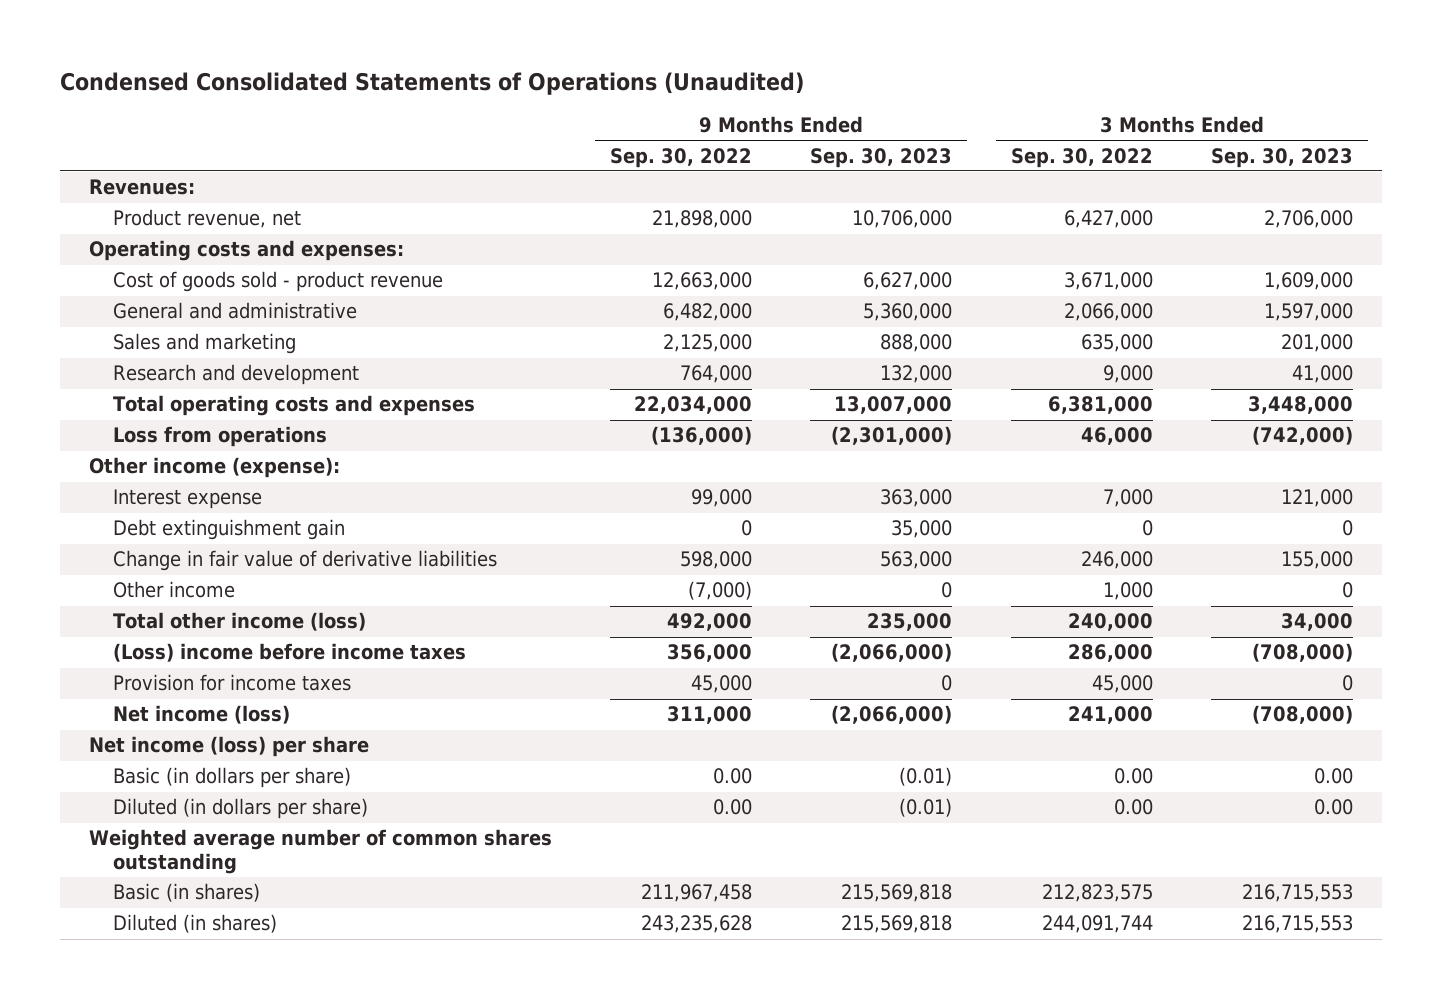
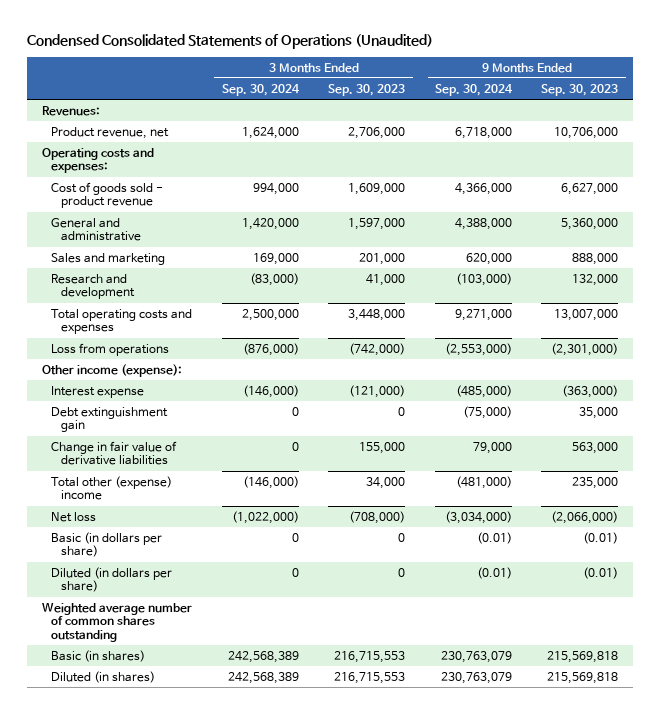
- | 9 Months Ended Sep. 30, 2022 | 9 Months Ended Sep. 30, 2023 | 3 Months Ended Sep. 30, 2022 | 3 Months Ended Sep. 30, 2023
+ | 3 Months Ended Sep. 30, 2024 | 3 Months Ended Sep. 30, 2023 | 9 Months Ended Sep. 30, 2024 | 9 Months Ended Sep. 30, 2023
- Interest expense | 99,000 | 363,000 | 7,000 | 121,000
+ Interest expense | (146,000) | (121,000) | (485,000) | (363,000)
- Other income | (7,000) | 0 | 1,000 | 0
- Total other income (loss) | 492,000 | 235,000 | 240,000 | 34,000
- (Loss) income before income taxes | 356,000 | (2,066,000) | 286,000 | (708,000)
- Provision for income taxes | 45,000 | 0 | 45,000 | 0
- Net income (loss) | 311,000 | (2,066,000) | 241,000 | (708,000)
- Net income (loss) per share
- Basic (in dollars per share) | 0.00 | (0.01) | 0.00 | 0.00
- Diluted (in dollars per share) | 0.00 | (0.01) | 0.00 | 0.00
+ Total other (expense) income | (146,000) | 34,000 | (481,000) | 235,000
+ Net loss | (1,022,000) | (708,000) | (3,034,000) | (2,066,000)
+ Basic (in dollars per share) | 0 | 0 | (0.01) | (0.01)
+ Diluted (in dollars per share) | 0 | 0 | (0.01) | (0.01)

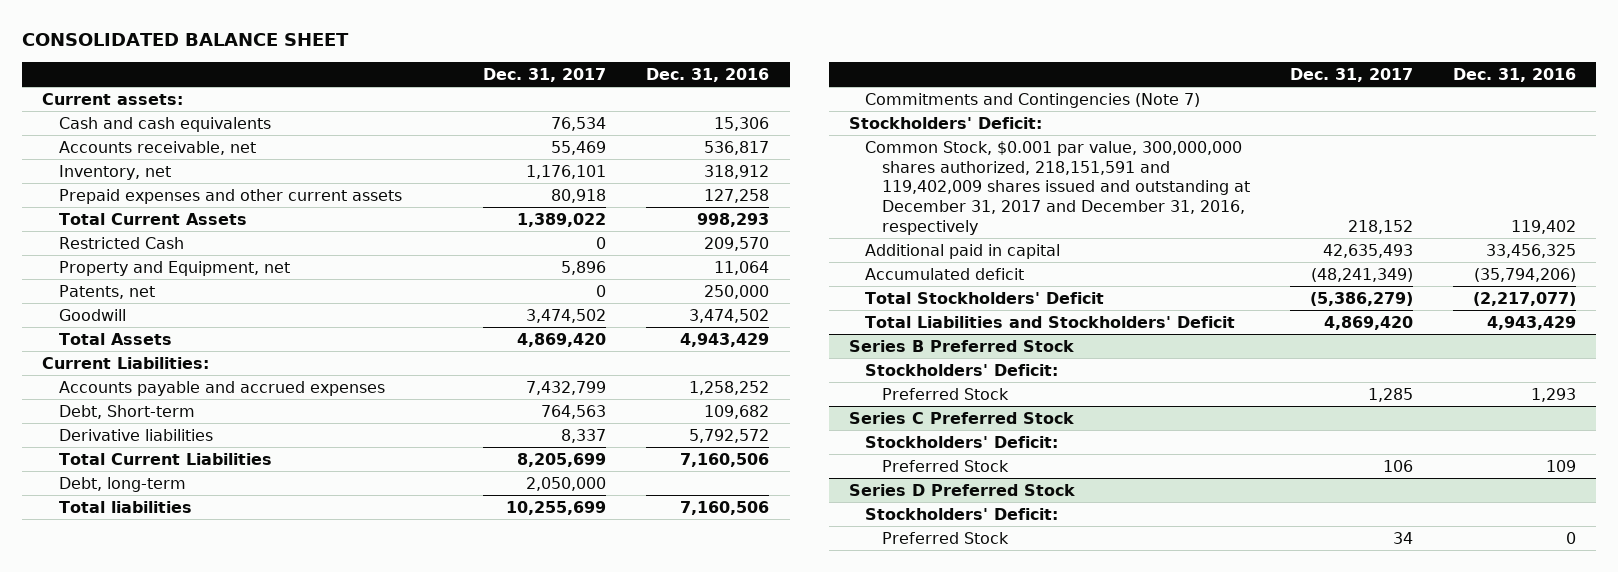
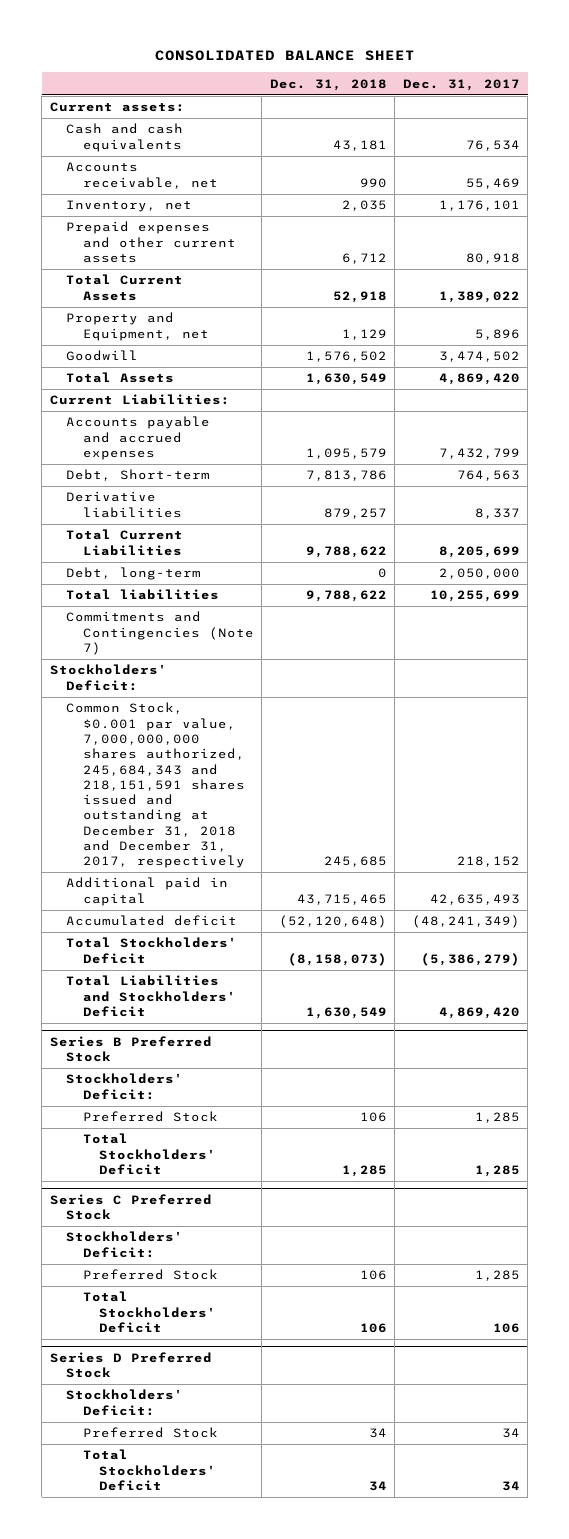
- | Dec. 31, 2017 | Dec. 31, 2016
+ | Dec. 31, 2018 | Dec. 31, 2017
- Restricted Cash | 0 | 209,570
- Patents, net | 0 | 250,000
- Common Stock, $0.001 par value, 300,000,000 shares authorized, 218,151,591 and 119,402,009 shares issued and outstanding at December 31, 2017 and December 31, 2016, respectively | 218,152 | 119,402
+ Common Stock, $0.001 par value, 7,000,000,000 shares authorized, 245,684,343 and 218,151,591 shares issued and outstanding at December 31, 2018 and December 31, 2017, respectively | 245,685 | 218,152
@ Series B Preferred Stock
+ Total Stockholders' Deficit | 1,285 | 1,285
@ Series C Preferred Stock
- Preferred Stock | 106 | 109
+ Preferred Stock | 106 | 1,285
+ Total Stockholders' Deficit | 106 | 106
@ Series D Preferred Stock
+ Total Stockholders' Deficit | 34 | 34

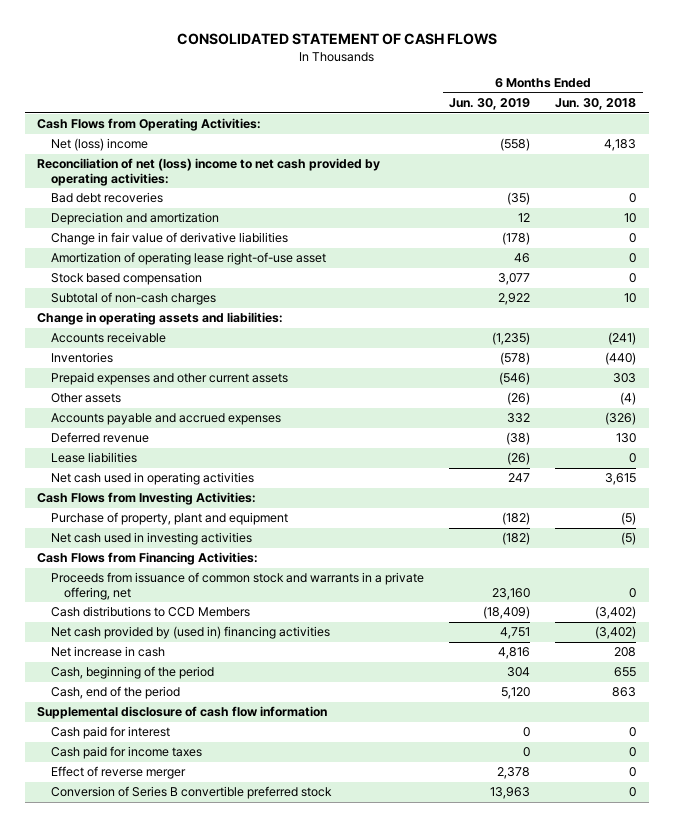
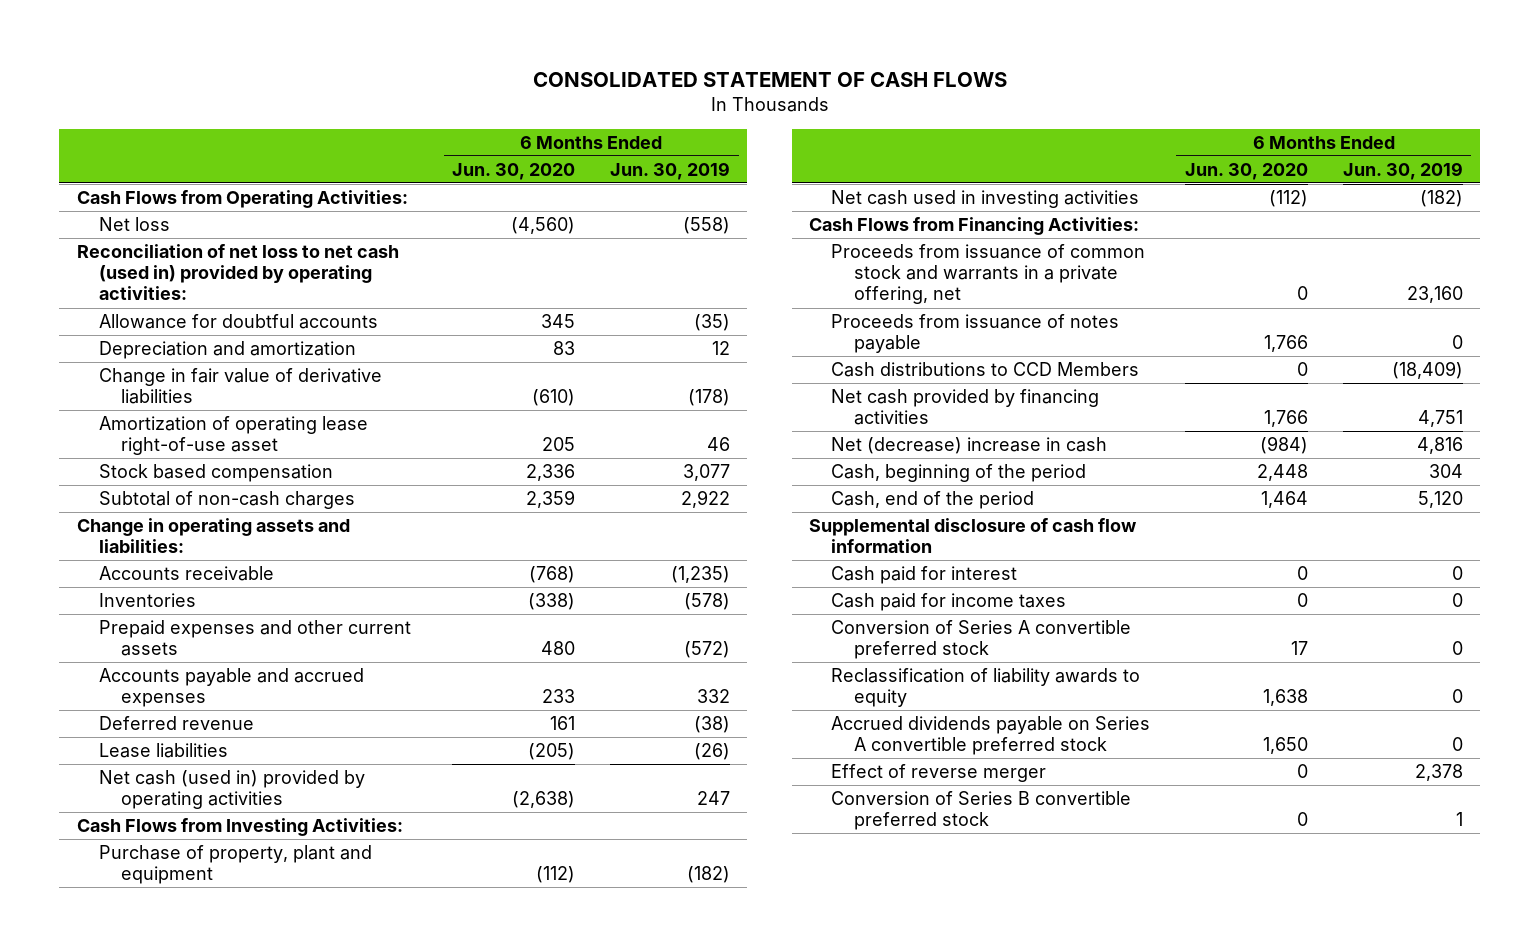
- | 6 Months Ended Jun. 30, 2019 | 6 Months Ended Jun. 30, 2018
+ | 6 Months Ended Jun. 30, 2020 | 6 Months Ended Jun. 30, 2019
- Net (loss) income | (558) | 4,183
- Reconciliation of net (loss) income to net cash provided by operating activities:
- Bad debt recoveries | (35) | 0
+ Net loss | (4,560) | (558)
+ Reconciliation of net loss to net cash (used in) provided by operating activities:
+ Allowance for doubtful accounts | 345 | (35)
- Prepaid expenses and other current assets | (546) | 303
- Other assets | (26) | (4)
+ Prepaid expenses and other current assets | 480 | (572)
- Net cash used in operating activities | 247 | 3,615
+ Net cash (used in) provided by operating activities | (2,638) | 247
+ Proceeds from issuance of notes payable | 1,766 | 0
- Net cash provided by (used in) financing activities | 4,751 | (3,402)
- Net increase in cash | 4,816 | 208
+ Net cash provided by financing activities | 1,766 | 4,751
+ Net (decrease) increase in cash | (984) | 4,816
+ Conversion of Series A convertible preferred stock | 17 | 0
+ Reclassification of liability awards to equity | 1,638 | 0
+ Accrued dividends payable on Series A convertible preferred stock | 1,650 | 0
- Conversion of Series B convertible preferred stock | 13,963 | 0
+ Conversion of Series B convertible preferred stock | 0 | 1

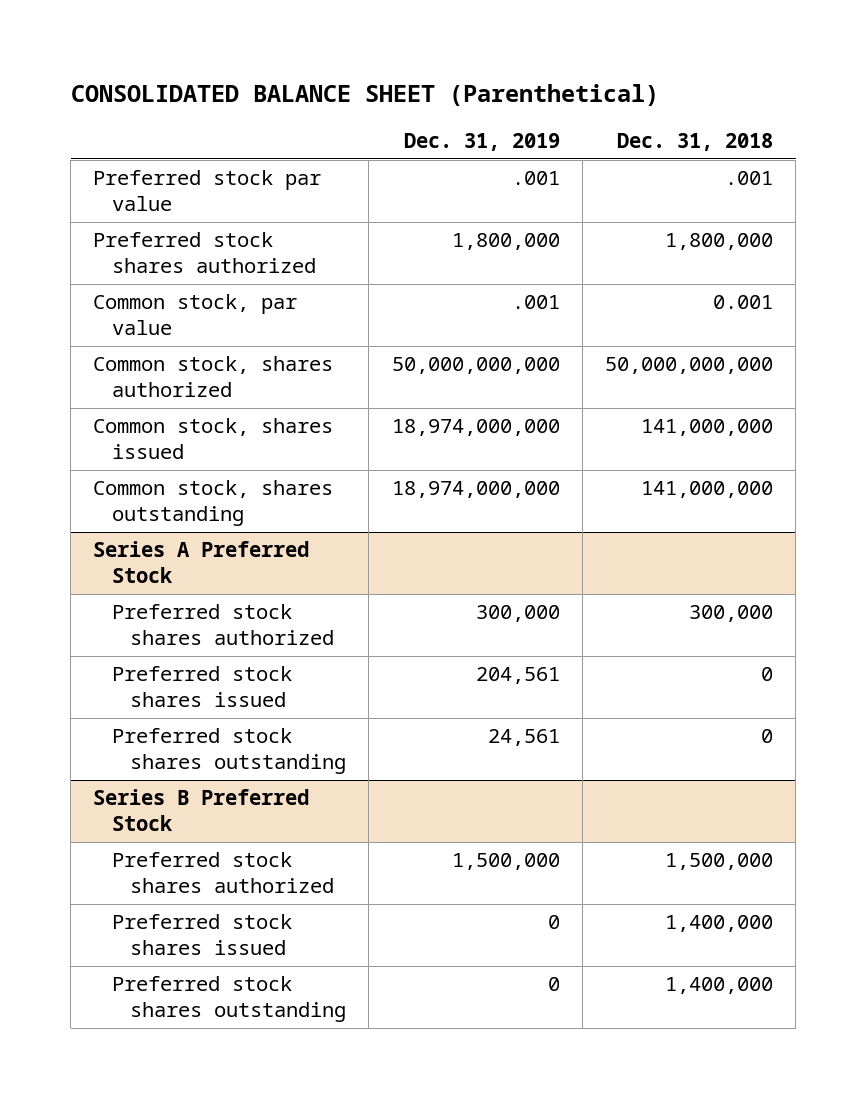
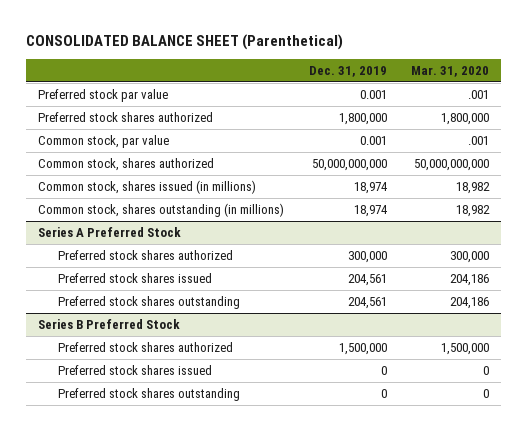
- | Dec. 31, 2019 | Dec. 31, 2018
+ | Dec. 31, 2019 | Mar. 31, 2020
- Preferred stock par value | .001 | .001
+ Preferred stock par value | 0.001 | .001
- Common stock, par value | .001 | 0.001
+ Common stock, par value | 0.001 | .001
- Common stock, shares issued | 18,974,000,000 | 141,000,000
- Common stock, shares outstanding | 18,974,000,000 | 141,000,000
+ Common stock, shares issued (in millions) | 18,974 | 18,982
+ Common stock, shares outstanding (in millions) | 18,974 | 18,982
@ Series A Preferred Stock
- Preferred stock shares outstanding | 24,561 | 0
+ Preferred stock shares outstanding | 204,561 | 204,186

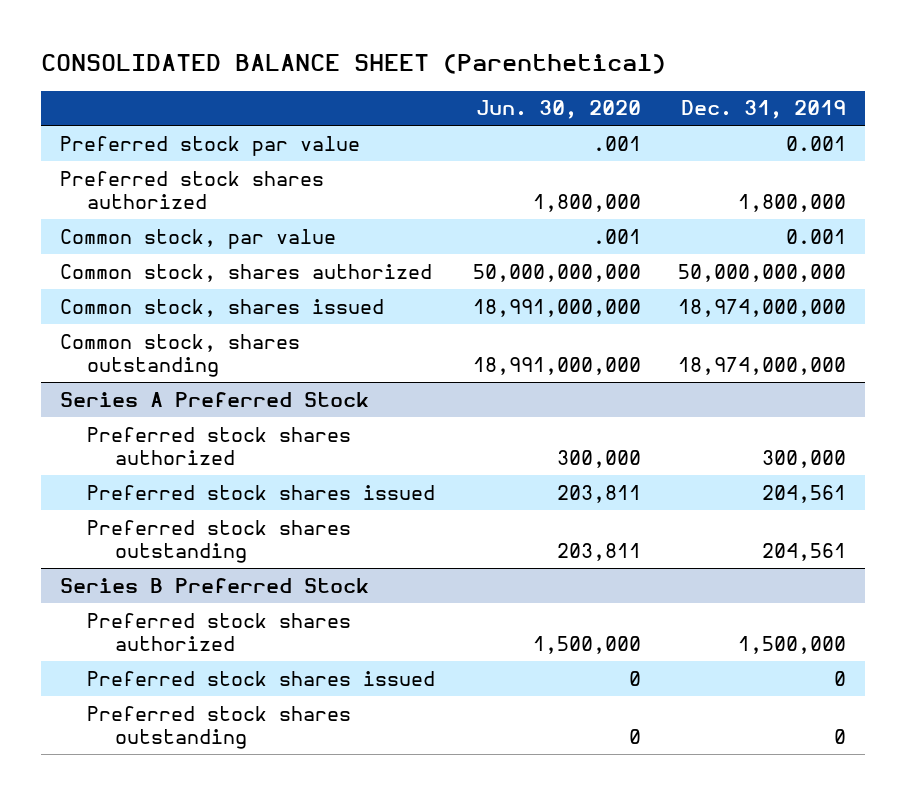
- | Dec. 31, 2019 | Mar. 31, 2020
+ | Jun. 30, 2020 | Dec. 31, 2019
- Common stock, shares issued (in millions) | 18,974 | 18,982
- Common stock, shares outstanding (in millions) | 18,974 | 18,982
+ Common stock, shares issued | 18,991,000,000 | 18,974,000,000
+ Common stock, shares outstanding | 18,991,000,000 | 18,974,000,000

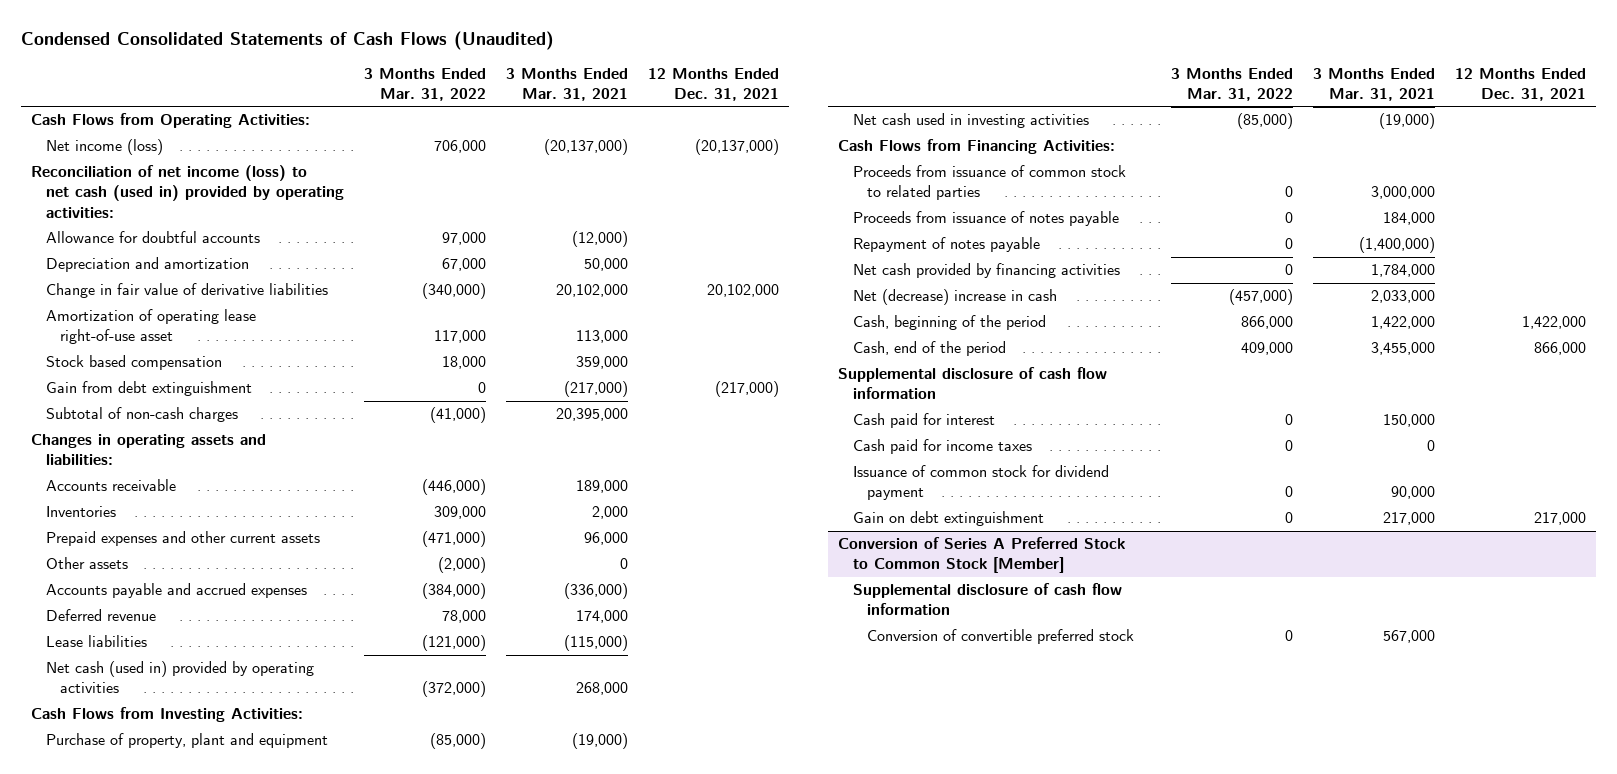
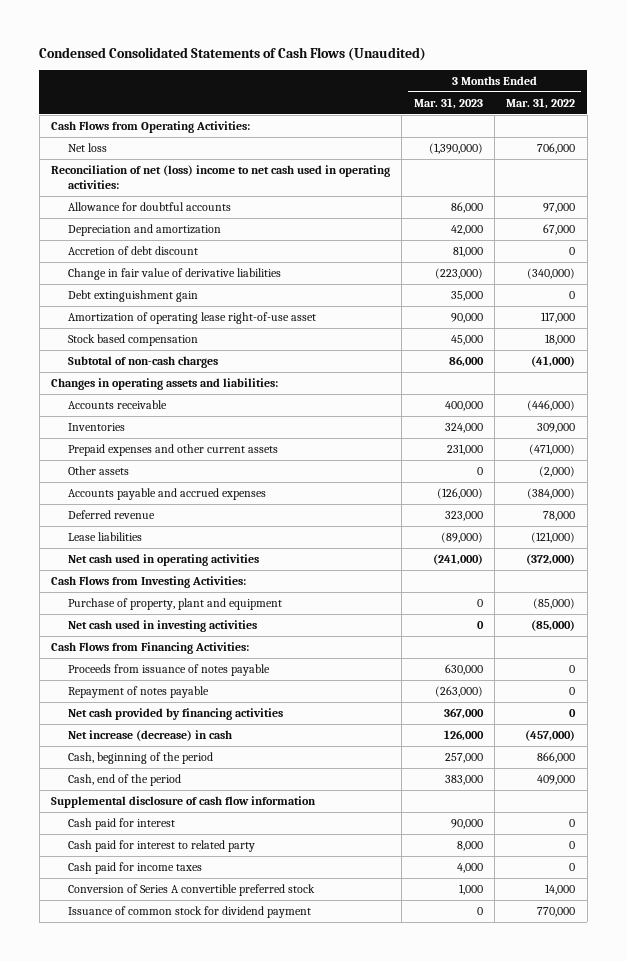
- | 3 Months Ended Mar. 31, 2022 | 3 Months Ended Mar. 31, 2021 | 12 Months Ended Dec. 31, 2021
+ | 3 Months Ended Mar. 31, 2023 | 3 Months Ended Mar. 31, 2022
- Net income (loss) | 706,000 | (20,137,000) | (20,137,000)
- Reconciliation of net income (loss) to net cash (used in) provided by operating activities:
+ Net loss | (1,390,000) | 706,000
+ Reconciliation of net (loss) income to net cash used in operating activities:
+ Accretion of debt discount | 81,000 | 0
+ Debt extinguishment gain | 35,000 | 0
- Gain from debt extinguishment | 0 | (217,000) | (217,000)
- Net cash (used in) provided by operating activities | (372,000) | 268,000 |
+ Net cash used in operating activities | (241,000) | (372,000)
- Proceeds from issuance of common stock to related parties | 0 | 3,000,000 |
- Net (decrease) increase in cash | (457,000) | 2,033,000 |
+ Net increase (decrease) in cash | 126,000 | (457,000)
+ Cash paid for interest to related party | 8,000 | 0
- Issuance of common stock for dividend payment | 0 | 90,000 |
- Gain on debt extinguishment | 0 | 217,000 | 217,000
- Conversion of Series A Preferred Stock to Common Stock [Member]
- Supplemental disclosure of cash flow information
- Conversion of convertible preferred stock | 0 | 567,000 |
+ Conversion of Series A convertible preferred stock | 1,000 | 14,000
+ Issuance of common stock for dividend payment | 0 | 770,000

